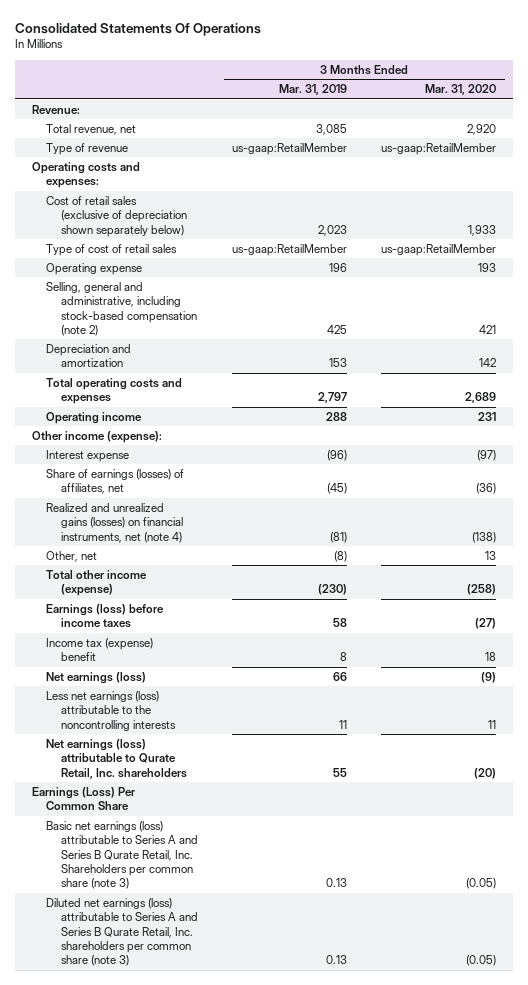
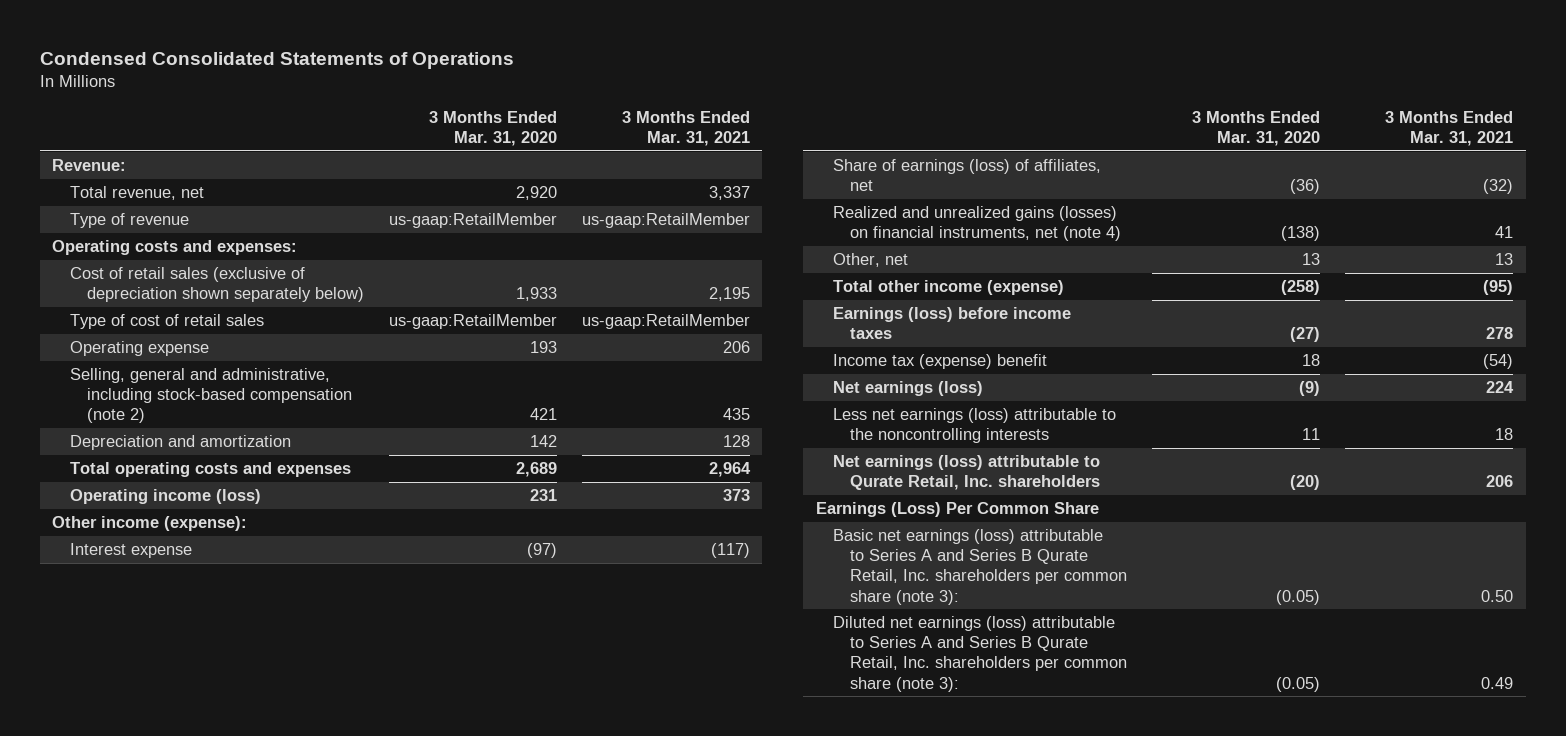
- Consolidated Statements Of Operations
+ Condensed Consolidated Statements of Operations
- | 3 Months Ended Mar. 31, 2019 | 3 Months Ended Mar. 31, 2020
+ | 3 Months Ended Mar. 31, 2020 | 3 Months Ended Mar. 31, 2021
- Operating income | 288 | 231
+ Operating income (loss) | 231 | 373
- Share of earnings (losses) of affiliates, net | (45) | (36)
+ Share of earnings (loss) of affiliates, net | (36) | (32)
- Basic net earnings (loss) attributable to Series A and Series B Qurate Retail, Inc. Shareholders per common share (note 3) | 0.13 | (0.05)
- Diluted net earnings (loss) attributable to Series A and Series B Qurate Retail, Inc. shareholders per common share (note 3) | 0.13 | (0.05)
+ Basic net earnings (loss) attributable to Series A and Series B Qurate Retail, Inc. shareholders per common share (note 3): | (0.05) | 0.50
+ Diluted net earnings (loss) attributable to Series A and Series B Qurate Retail, Inc. shareholders per common share (note 3): | (0.05) | 0.49

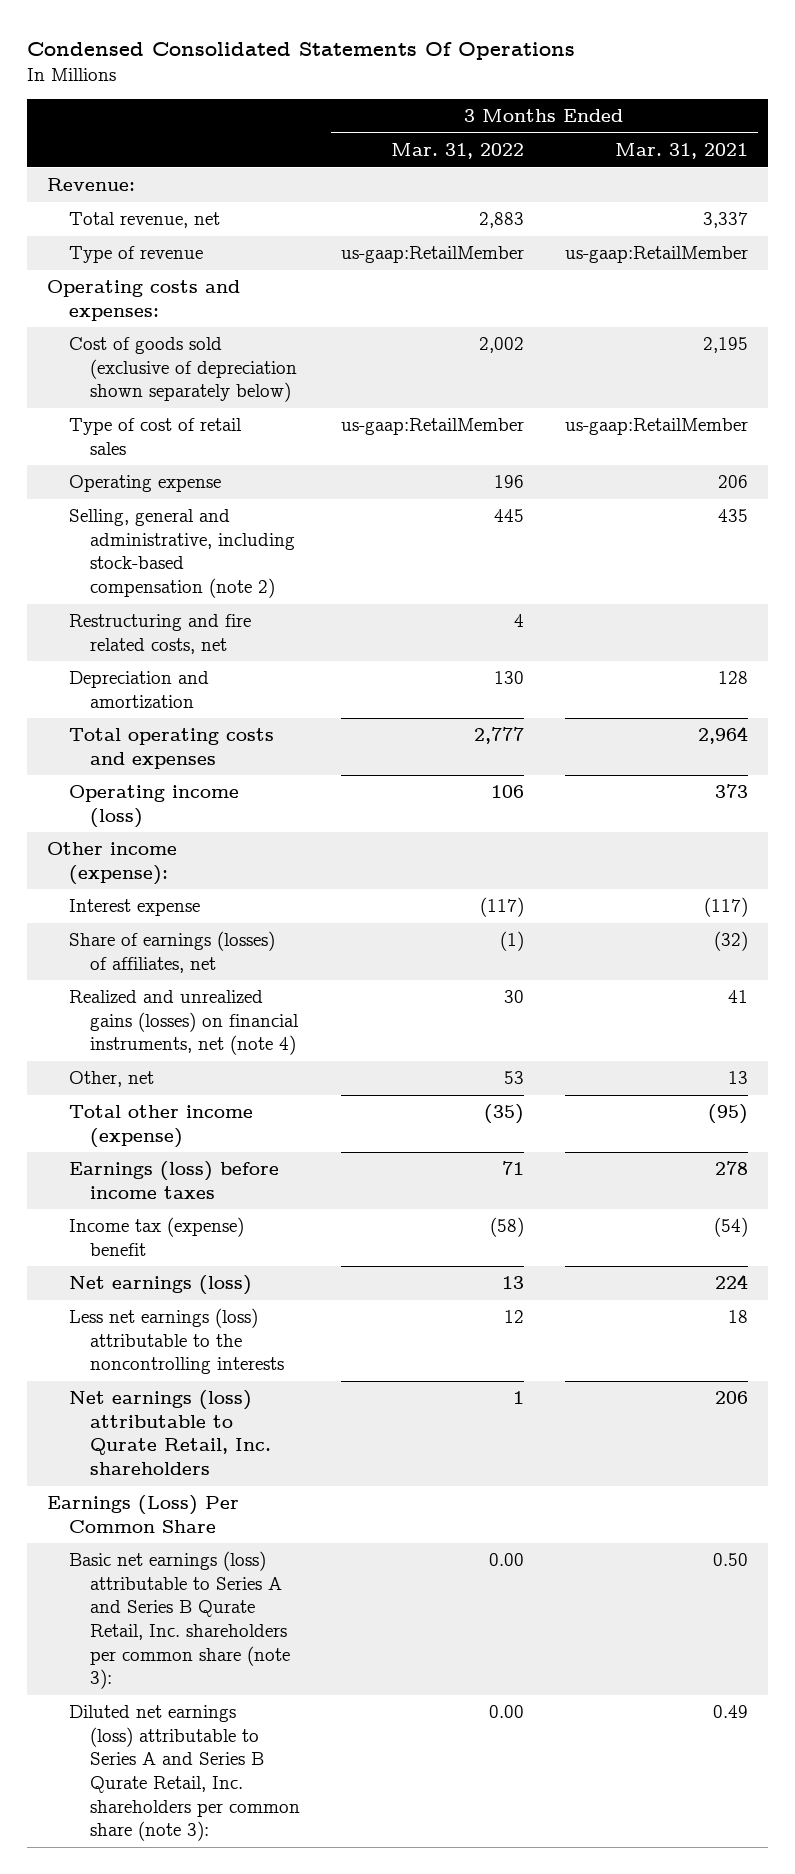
- Condensed Consolidated Statements of Operations
+ Condensed Consolidated Statements Of Operations
- | 3 Months Ended Mar. 31, 2020 | 3 Months Ended Mar. 31, 2021
+ | 3 Months Ended Mar. 31, 2022 | 3 Months Ended Mar. 31, 2021
- Cost of retail sales (exclusive of depreciation shown separately below) | 1,933 | 2,195
+ Cost of goods sold (exclusive of depreciation shown separately below) | 2,002 | 2,195
+ Restructuring and fire related costs, net | 4 |
- Share of earnings (loss) of affiliates, net | (36) | (32)
+ Share of earnings (losses) of affiliates, net | (1) | (32)

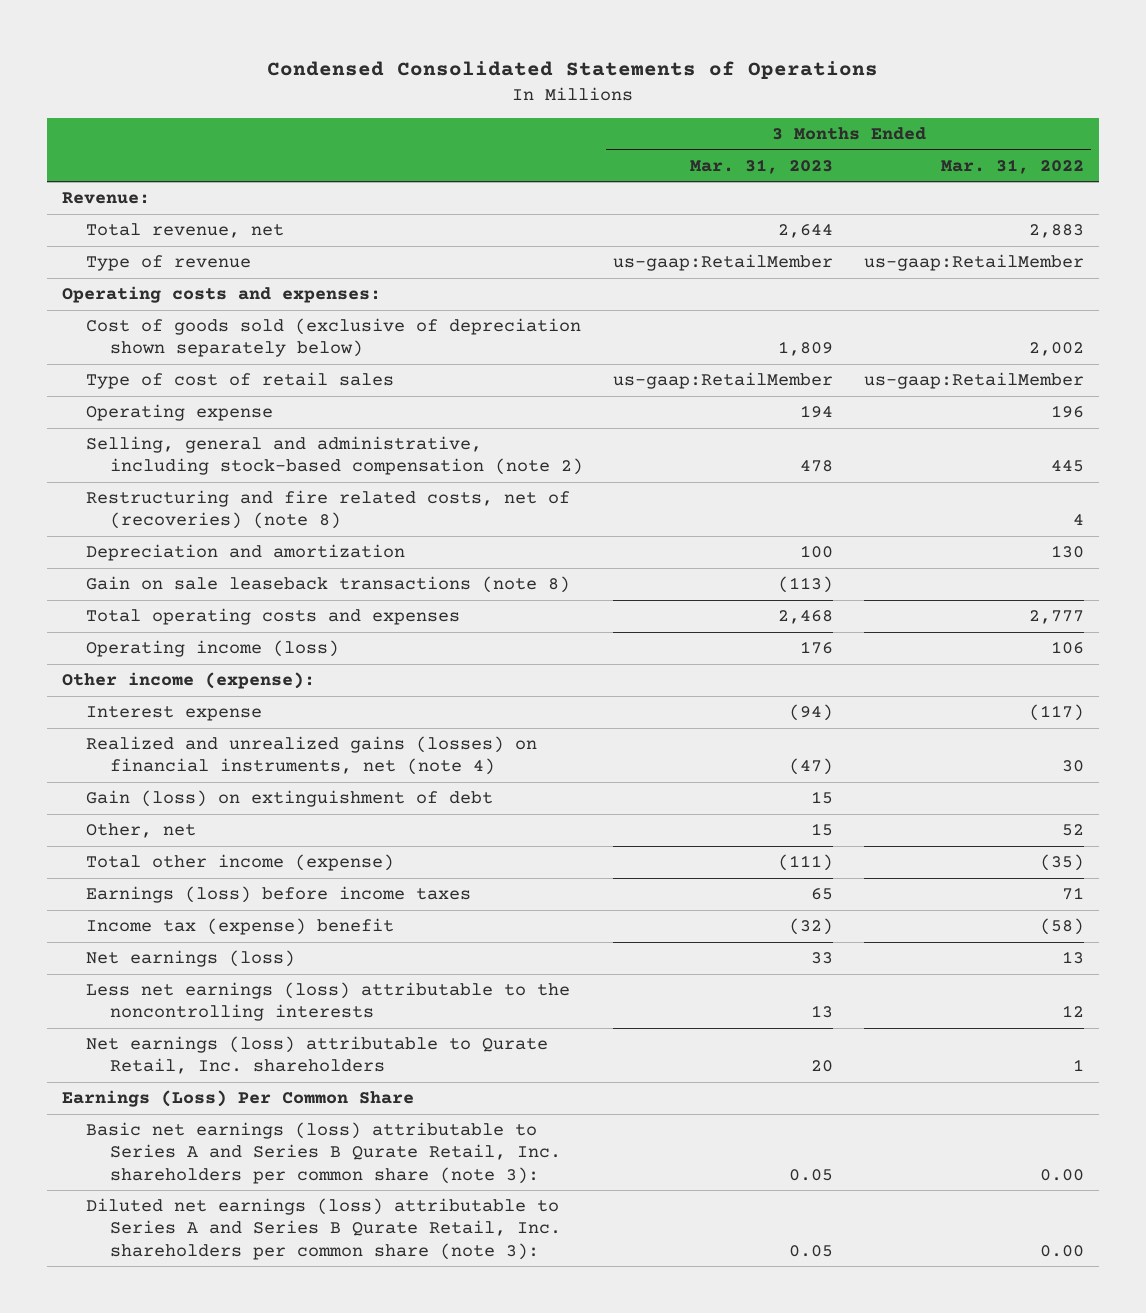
- Condensed Consolidated Statements Of Operations
+ Condensed Consolidated Statements of Operations
- | 3 Months Ended Mar. 31, 2022 | 3 Months Ended Mar. 31, 2021
+ | 3 Months Ended Mar. 31, 2023 | 3 Months Ended Mar. 31, 2022
- Restructuring and fire related costs, net | 4 |
+ Restructuring and fire related costs, net of (recoveries) (note 8) | | 4
+ Gain on sale leaseback transactions (note 8) | (113) |
- Share of earnings (losses) of affiliates, net | (1) | (32)
- Other, net | 53 | 13
+ Gain (loss) on extinguishment of debt | 15 |
+ Other, net | 15 | 52

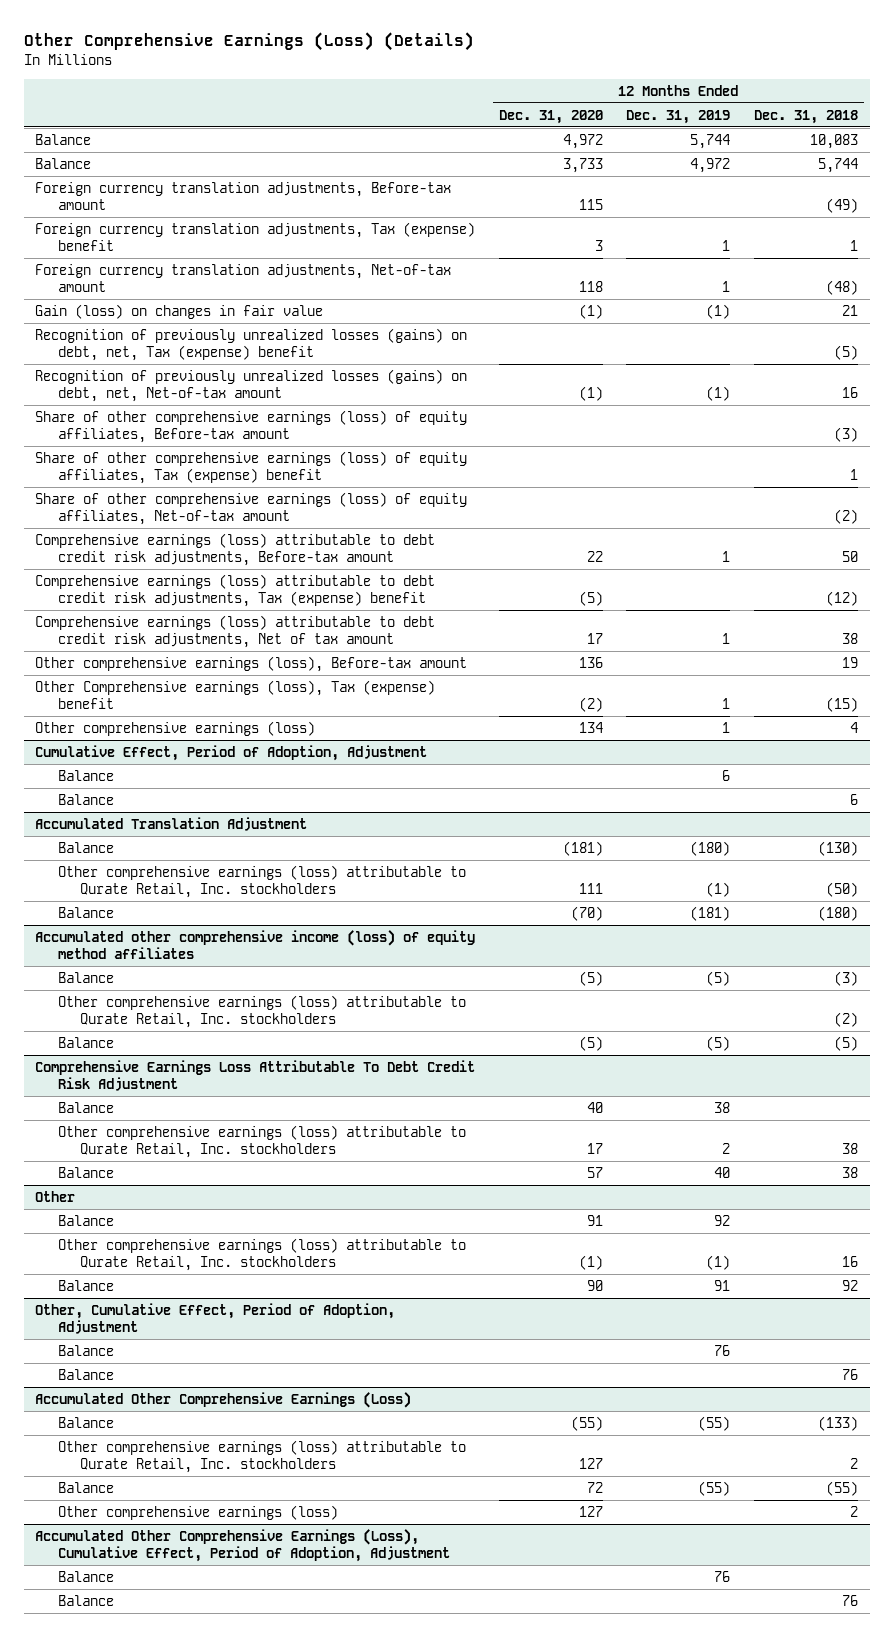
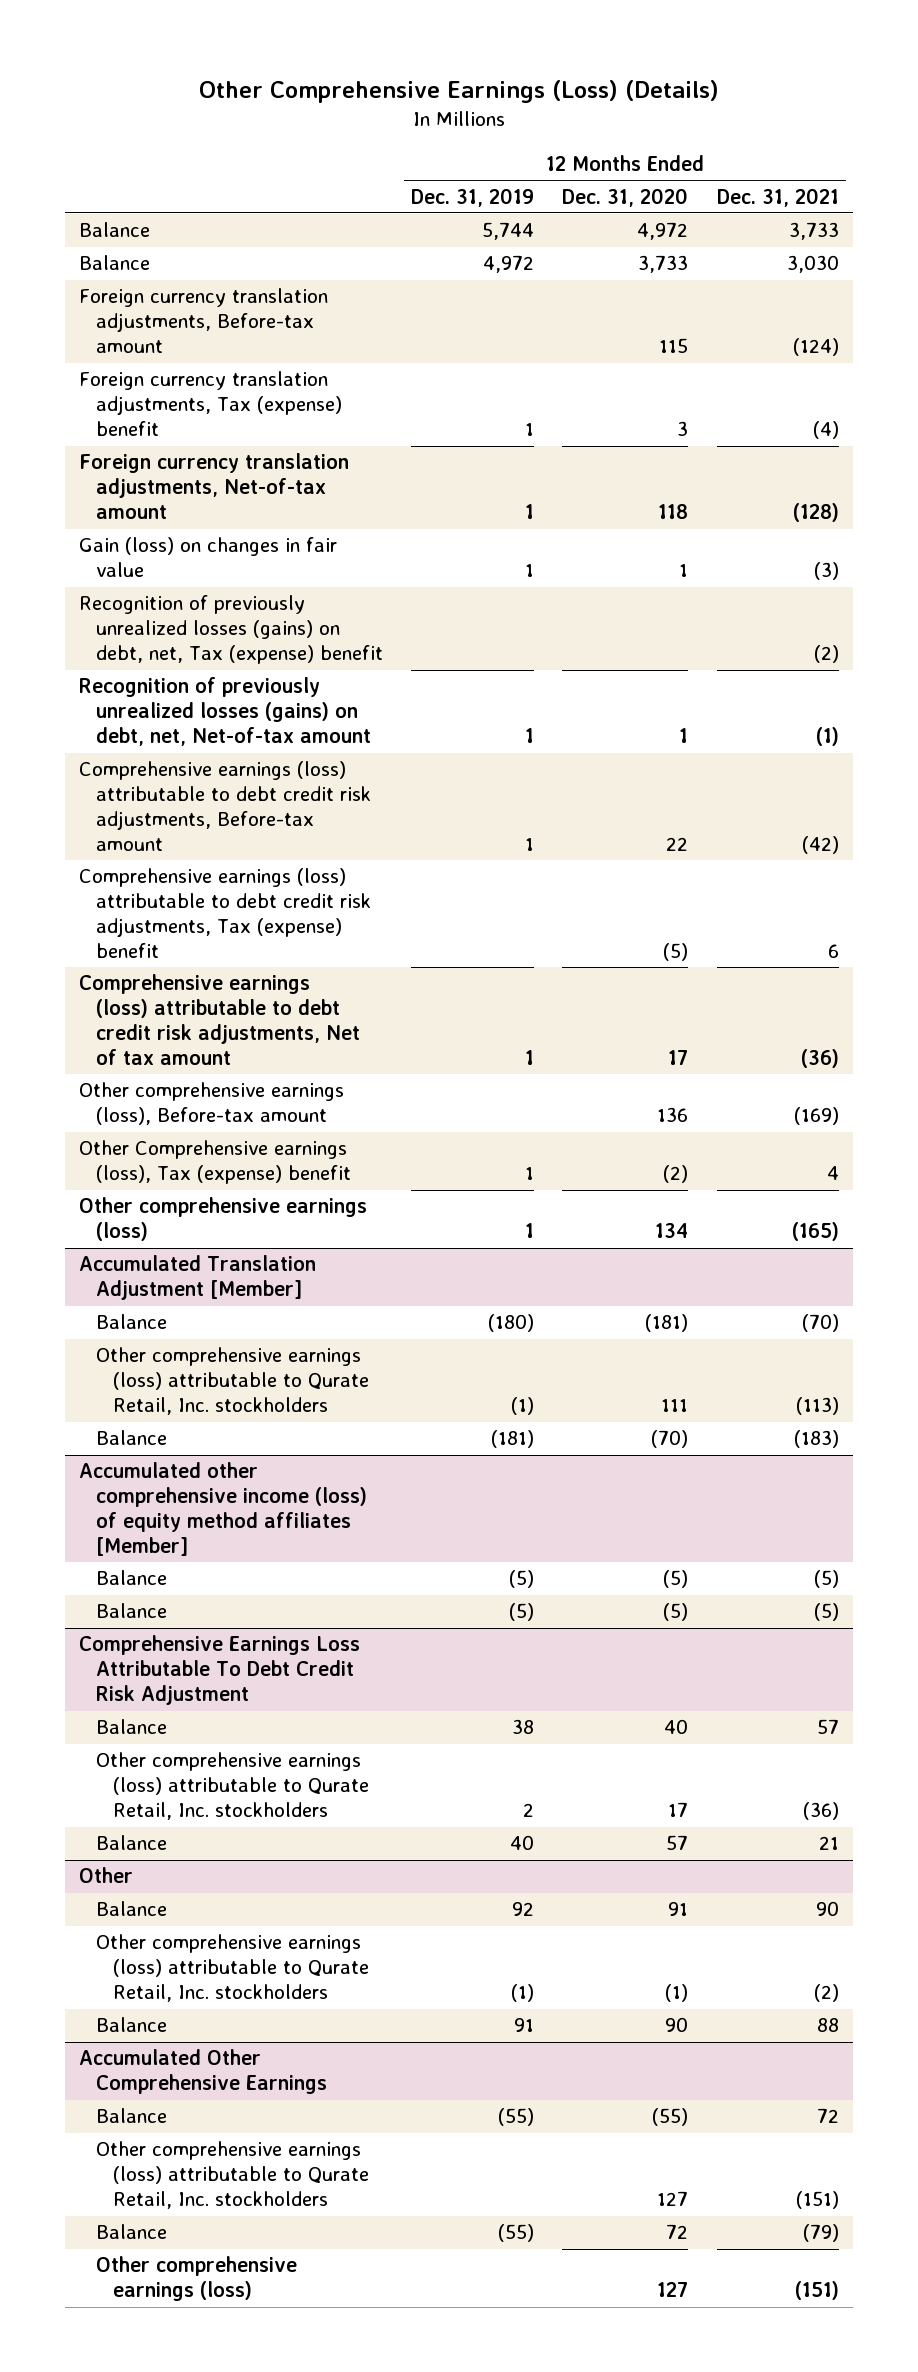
- | 12 Months Ended Dec. 31, 2020 | 12 Months Ended Dec. 31, 2019 | 12 Months Ended Dec. 31, 2018
+ | 12 Months Ended Dec. 31, 2019 | 12 Months Ended Dec. 31, 2020 | 12 Months Ended Dec. 31, 2021
- Gain (loss) on changes in fair value | (1) | (1) | 21
+ Gain (loss) on changes in fair value | 1 | 1 | (3)
- Recognition of previously unrealized losses (gains) on debt, net, Net-of-tax amount | (1) | (1) | 16
- Share of other comprehensive earnings (loss) of equity affiliates, Before-tax amount | | | (3)
- Share of other comprehensive earnings (loss) of equity affiliates, Tax (expense) benefit | | | 1
- Share of other comprehensive earnings (loss) of equity affiliates, Net-of-tax amount | | | (2)
+ Recognition of previously unrealized losses (gains) on debt, net, Net-of-tax amount | 1 | 1 | (1)
- Cumulative Effect, Period of Adoption, Adjustment
- Balance | | 6 |
- Balance | | | 6
- Accumulated Translation Adjustment
+ Accumulated Translation Adjustment [Member]
- Accumulated other comprehensive income (loss) of equity method affiliates
+ Accumulated other comprehensive income (loss) of equity method affiliates [Member]
- Other comprehensive earnings (loss) attributable to Qurate Retail, Inc. stockholders | | | (2)
- Other, Cumulative Effect, Period of Adoption, Adjustment
- Balance | | 76 |
- Balance | | | 76
- Accumulated Other Comprehensive Earnings (Loss)
+ Accumulated Other Comprehensive Earnings
- Accumulated Other Comprehensive Earnings (Loss), Cumulative Effect, Period of Adoption, Adjustment
- Balance | | 76 |
- Balance | | | 76

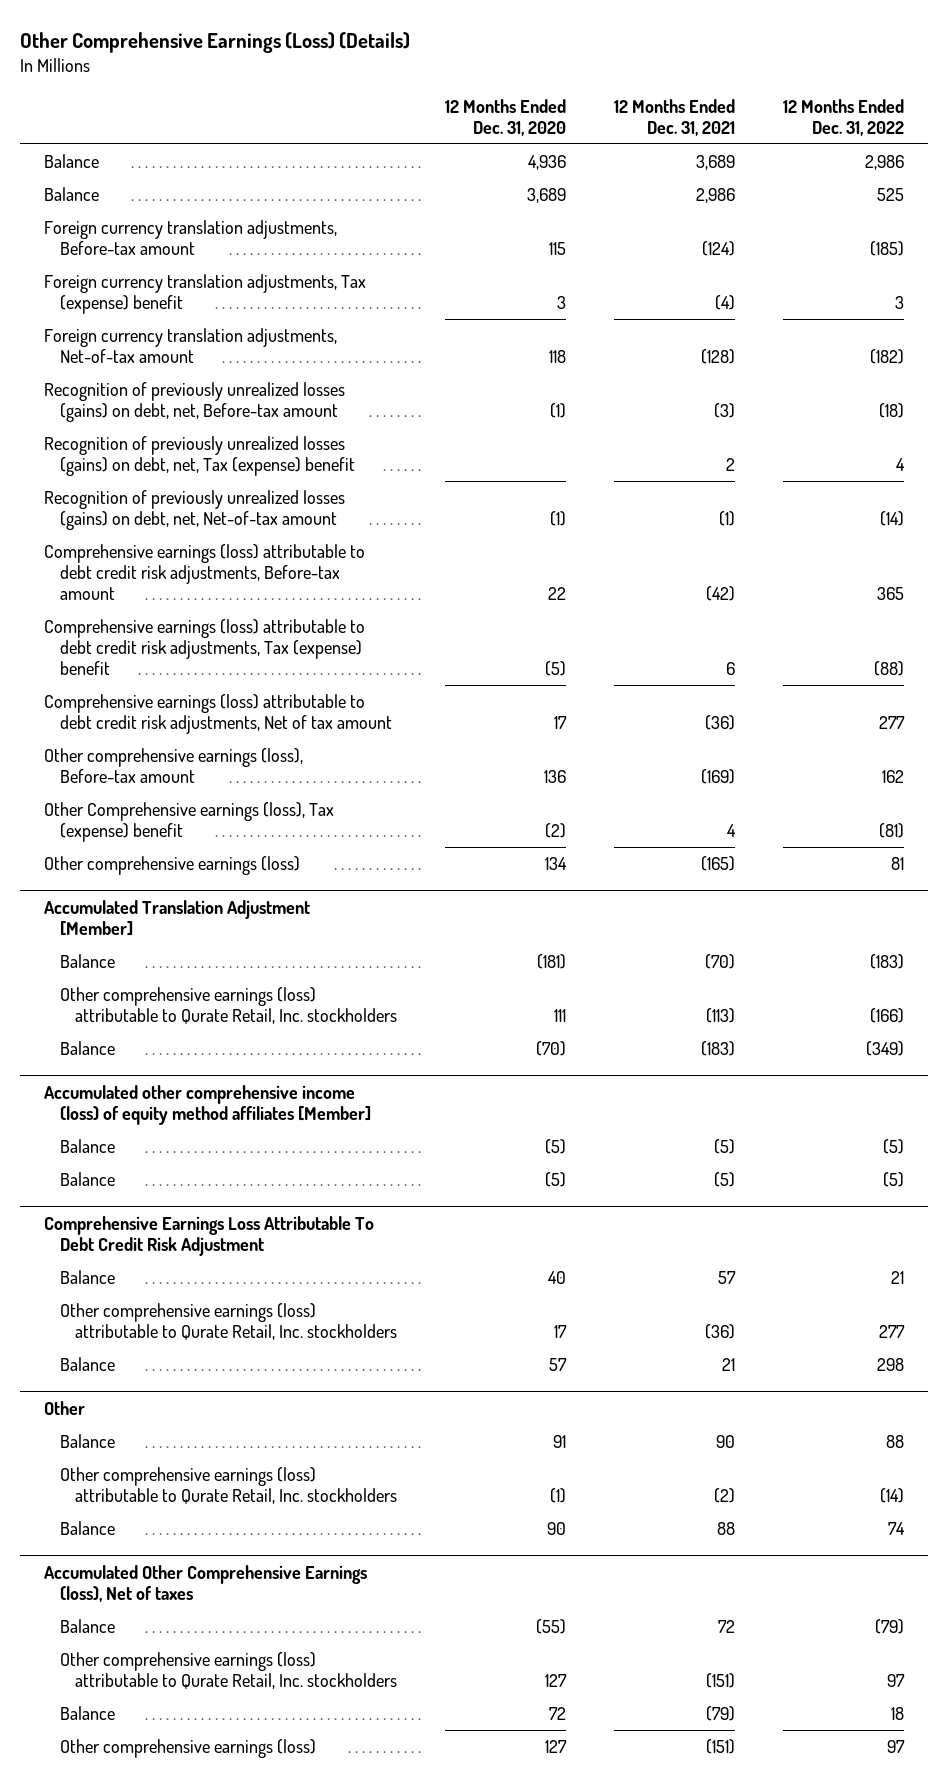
- | 12 Months Ended Dec. 31, 2019 | 12 Months Ended Dec. 31, 2020 | 12 Months Ended Dec. 31, 2021
+ | 12 Months Ended Dec. 31, 2020 | 12 Months Ended Dec. 31, 2021 | 12 Months Ended Dec. 31, 2022
- Balance | 5,744 | 4,972 | 3,733
- Balance | 4,972 | 3,733 | 3,030
+ Balance | 4,936 | 3,689 | 2,986
+ Balance | 3,689 | 2,986 | 525
- Gain (loss) on changes in fair value | 1 | 1 | (3)
- Recognition of previously unrealized losses (gains) on debt, net, Tax (expense) benefit | | | (2)
- Recognition of previously unrealized losses (gains) on debt, net, Net-of-tax amount | 1 | 1 | (1)
+ Recognition of previously unrealized losses (gains) on debt, net, Before-tax amount | (1) | (3) | (18)
+ Recognition of previously unrealized losses (gains) on debt, net, Tax (expense) benefit | | 2 | 4
+ Recognition of previously unrealized losses (gains) on debt, net, Net-of-tax amount | (1) | (1) | (14)
- Accumulated Other Comprehensive Earnings
+ Accumulated Other Comprehensive Earnings (loss), Net of taxes

